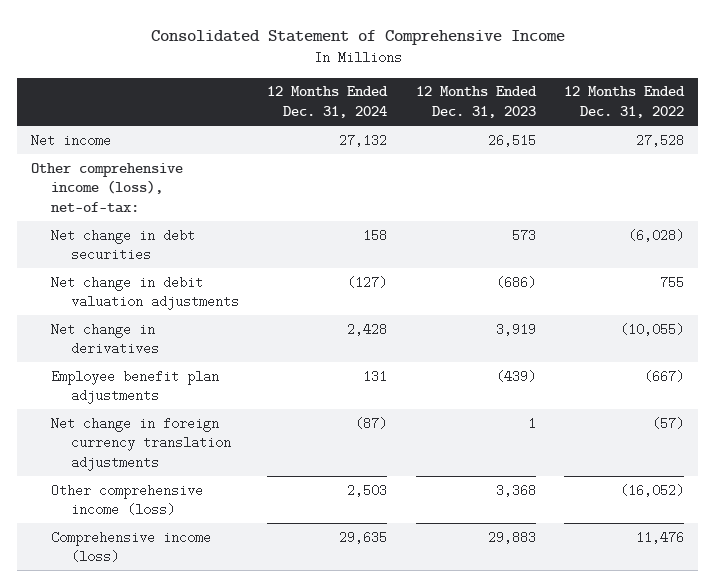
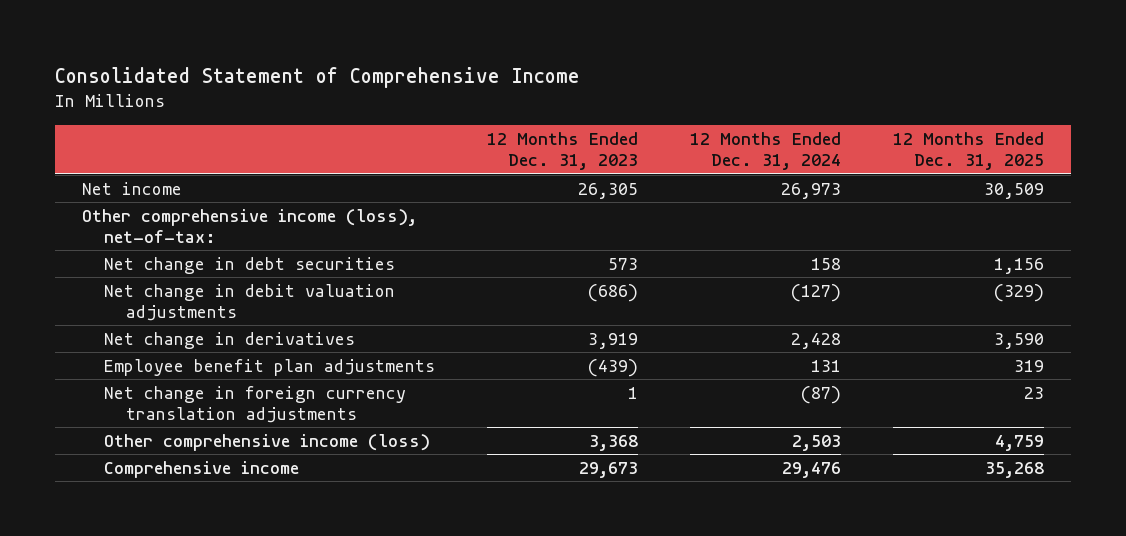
- | 12 Months Ended Dec. 31, 2024 | 12 Months Ended Dec. 31, 2023 | 12 Months Ended Dec. 31, 2022
+ | 12 Months Ended Dec. 31, 2023 | 12 Months Ended Dec. 31, 2024 | 12 Months Ended Dec. 31, 2025
- Net income | 27,132 | 26,515 | 27,528
+ Net income | 26,305 | 26,973 | 30,509
- Comprehensive income (loss) | 29,635 | 29,883 | 11,476
+ Comprehensive income | 29,673 | 29,476 | 35,268

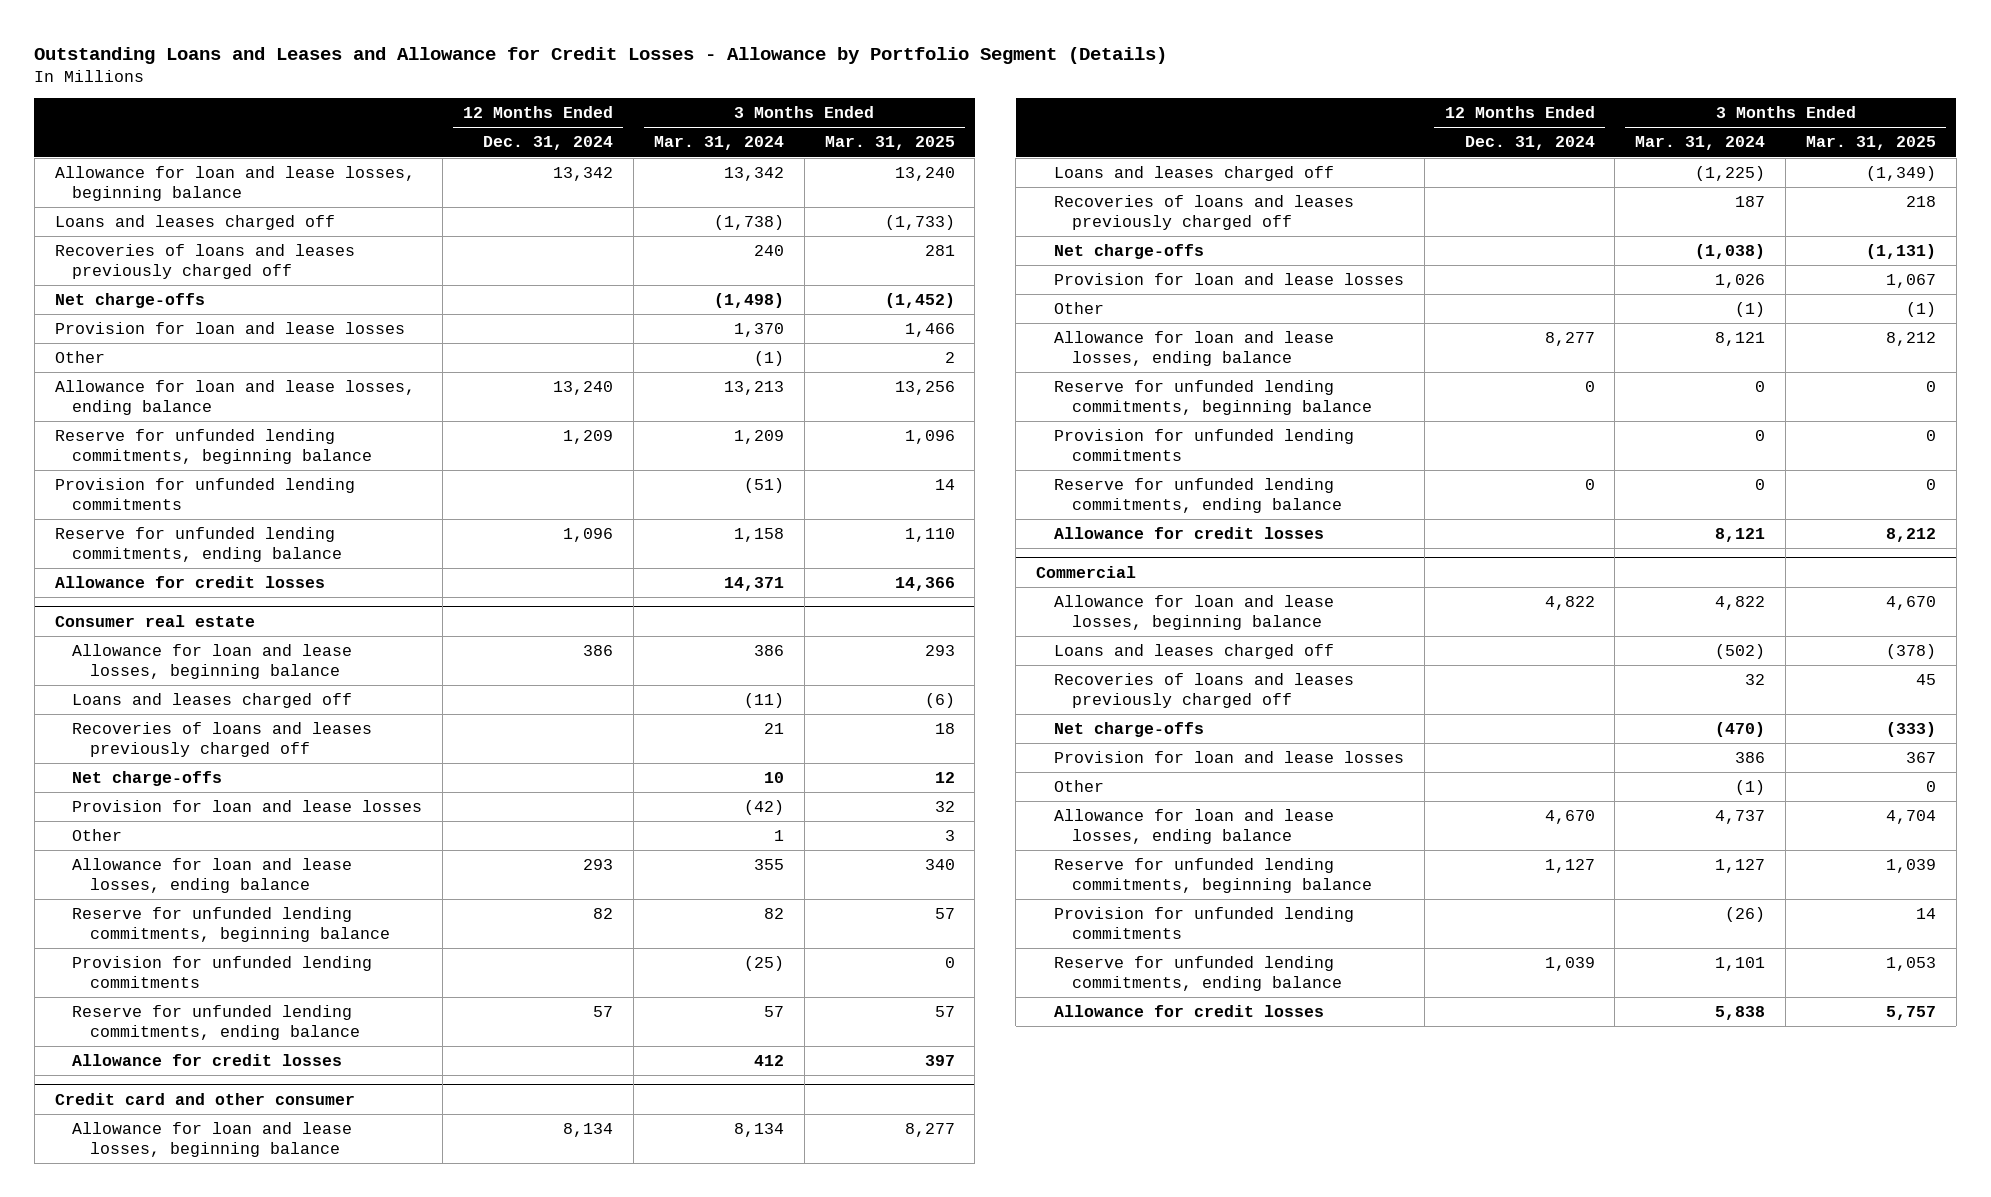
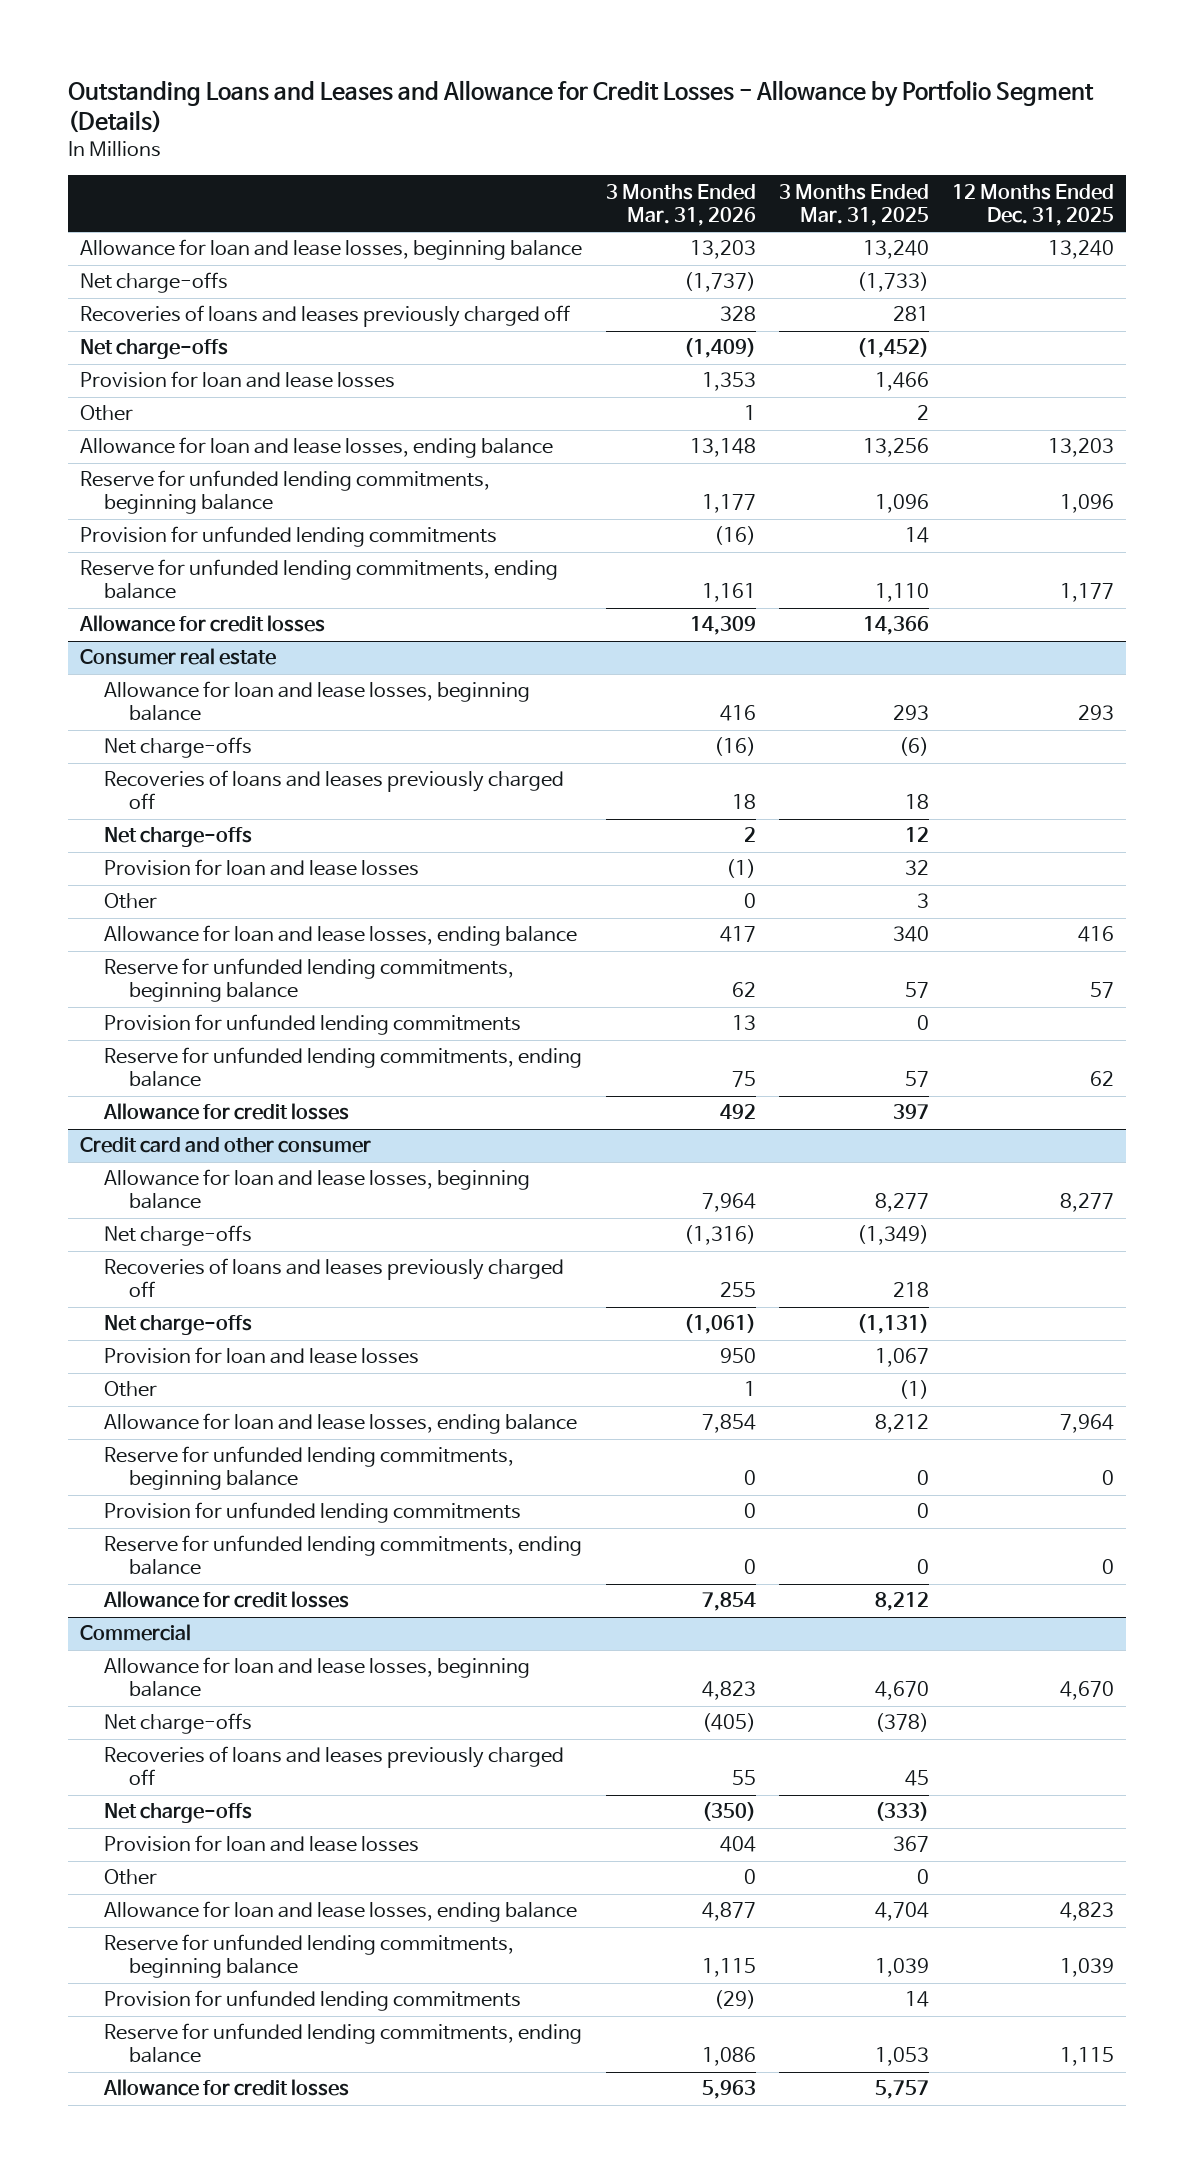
- | 12 Months Ended Dec. 31, 2024 | 3 Months Ended Mar. 31, 2024 | 3 Months Ended Mar. 31, 2025
+ | 3 Months Ended Mar. 31, 2026 | 3 Months Ended Mar. 31, 2025 | 12 Months Ended Dec. 31, 2025
- Loans and leases charged off | | (1,738) | (1,733)
+ Net charge-offs | (1,737) | (1,733) |
@ Consumer real estate
- Loans and leases charged off | | (11) | (6)
+ Net charge-offs | (16) | (6) |
@ Credit card and other consumer
- Loans and leases charged off | | (1,225) | (1,349)
+ Net charge-offs | (1,316) | (1,349) |
@ Commercial
- Loans and leases charged off | | (502) | (378)
+ Net charge-offs | (405) | (378) |

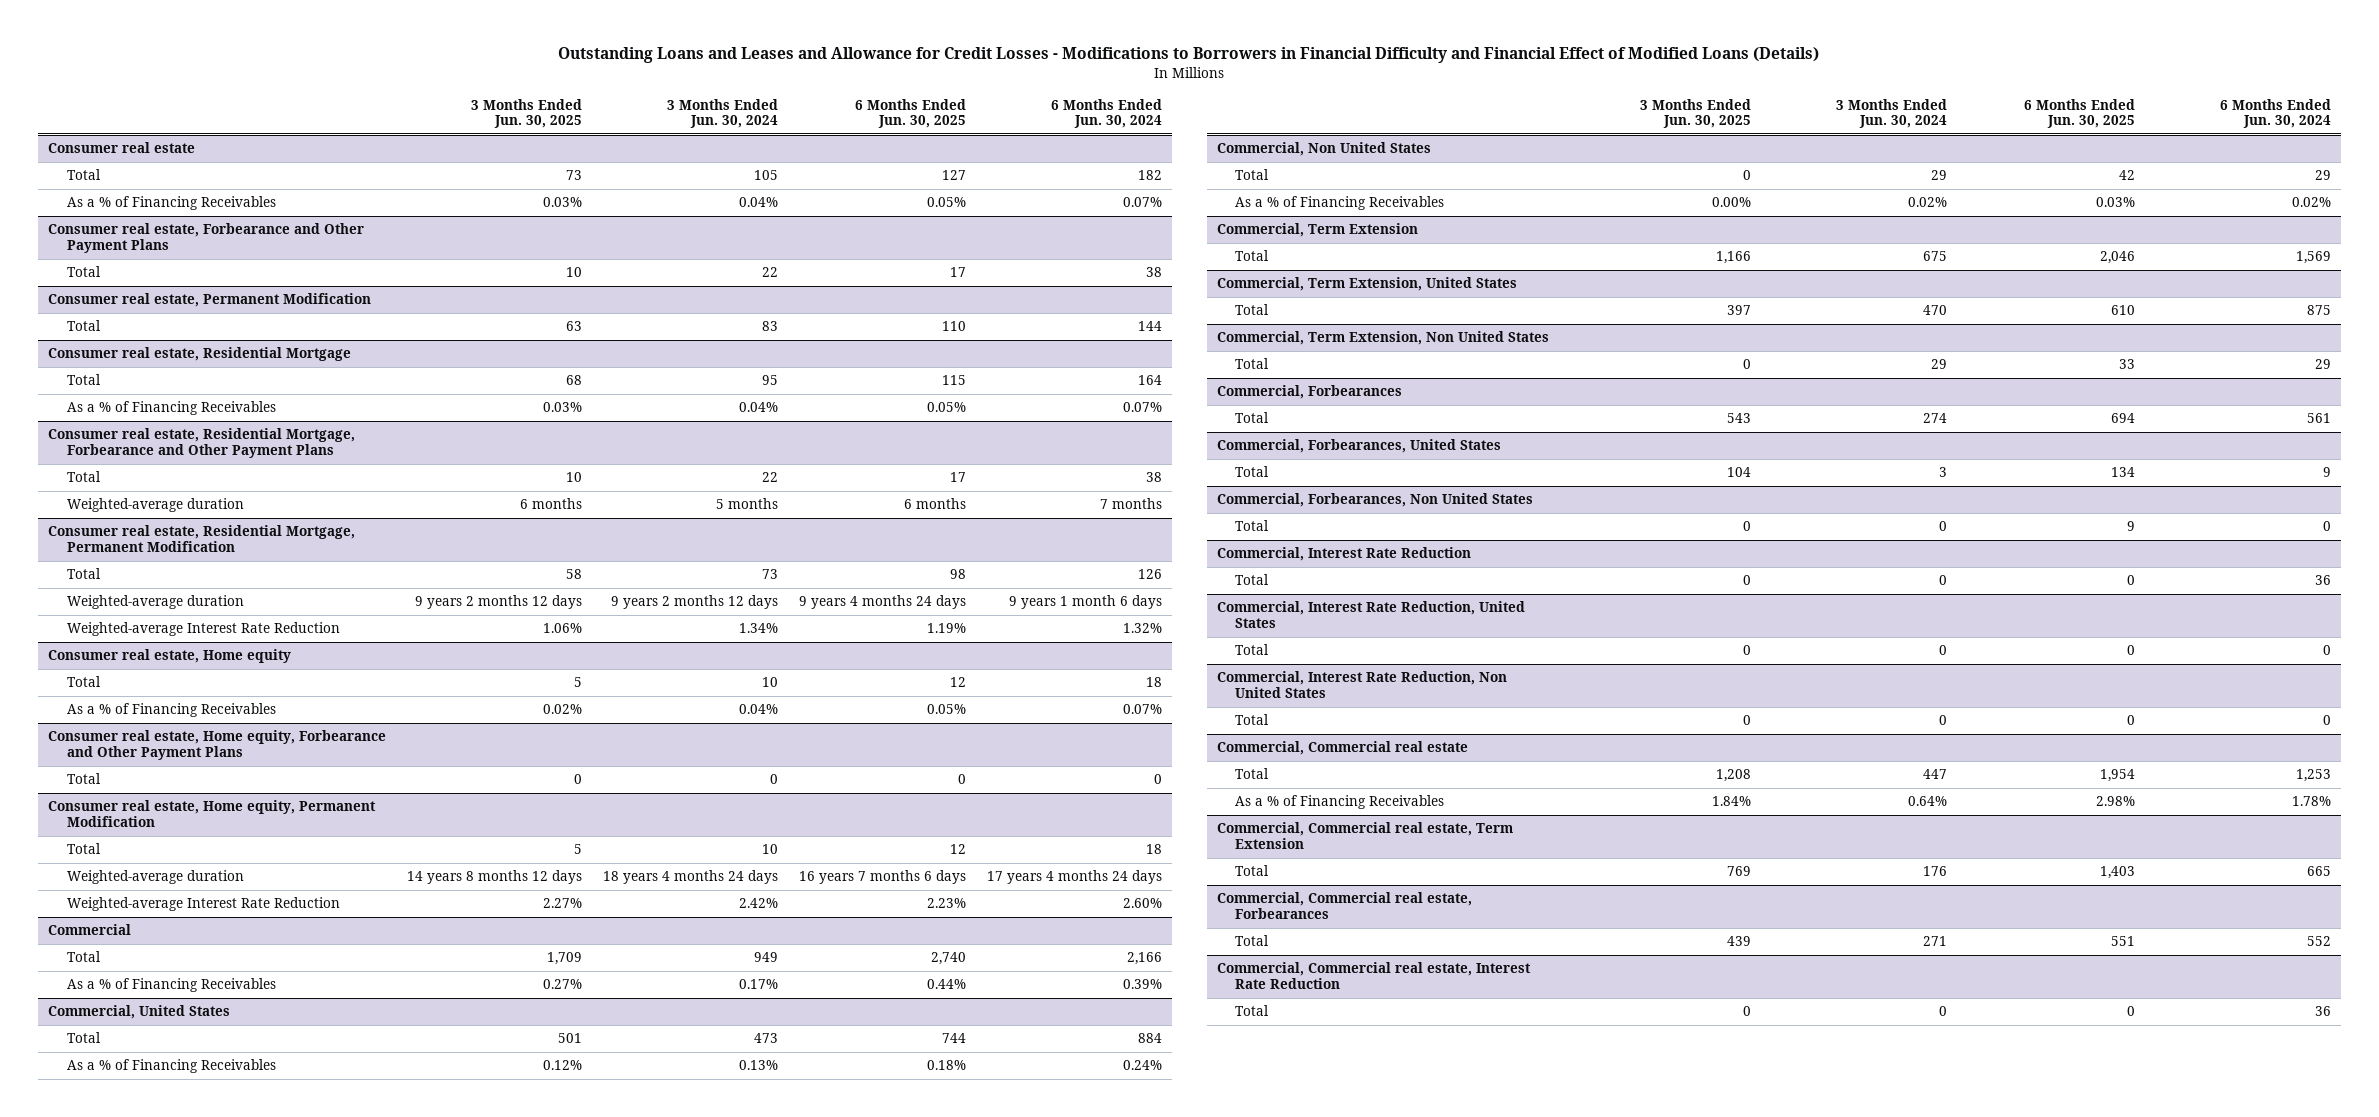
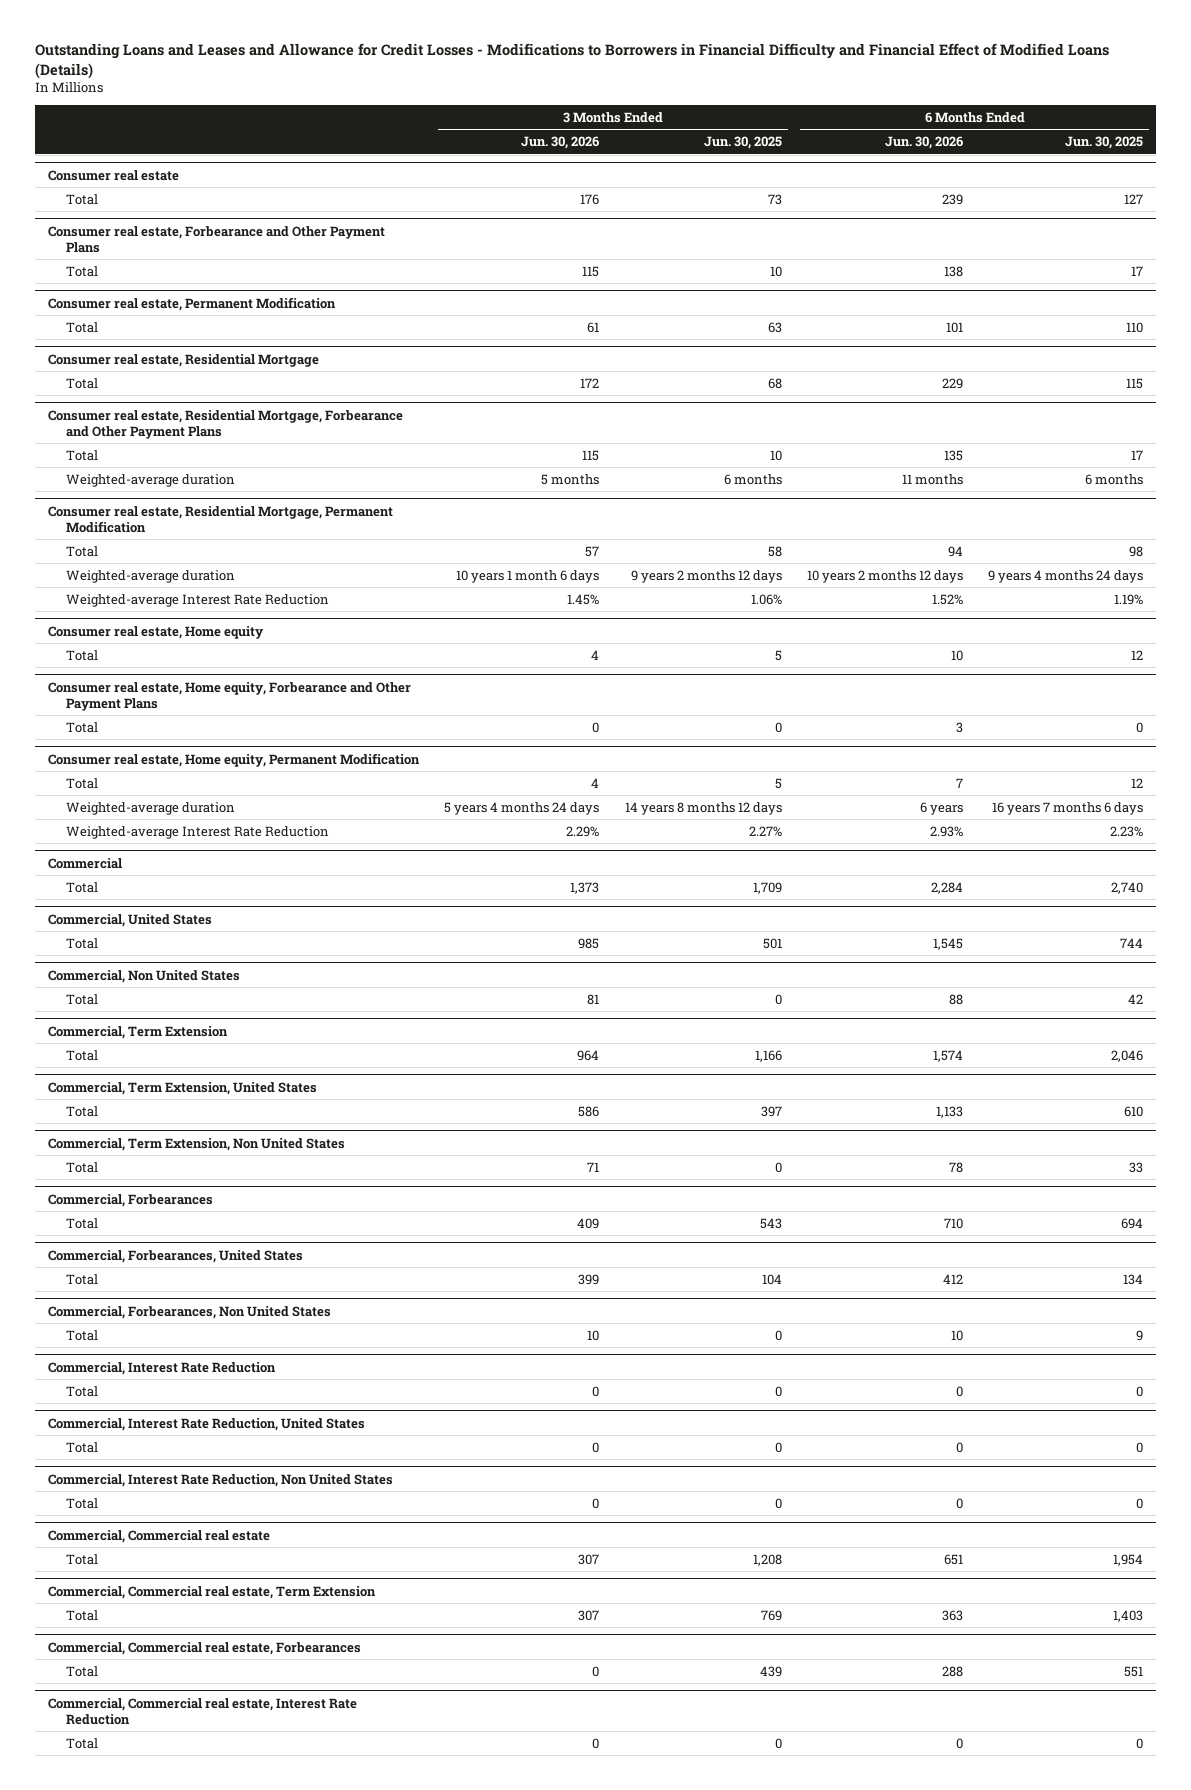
- | 3 Months Ended Jun. 30, 2025 | 3 Months Ended Jun. 30, 2024 | 6 Months Ended Jun. 30, 2025 | 6 Months Ended Jun. 30, 2024
+ | 3 Months Ended Jun. 30, 2026 | 3 Months Ended Jun. 30, 2025 | 6 Months Ended Jun. 30, 2026 | 6 Months Ended Jun. 30, 2025
@ Consumer real estate
- As a % of Financing Receivables | 0.03% | 0.04% | 0.05% | 0.07%
@ Consumer real estate, Residential Mortgage
- As a % of Financing Receivables | 0.03% | 0.04% | 0.05% | 0.07%
@ Consumer real estate, Home equity
- As a % of Financing Receivables | 0.02% | 0.04% | 0.05% | 0.07%
@ Commercial
- As a % of Financing Receivables | 0.27% | 0.17% | 0.44% | 0.39%
@ Commercial, United States
- As a % of Financing Receivables | 0.12% | 0.13% | 0.18% | 0.24%
@ Commercial, Non United States
- As a % of Financing Receivables | 0.00% | 0.02% | 0.03% | 0.02%
@ Commercial, Commercial real estate
- As a % of Financing Receivables | 1.84% | 0.64% | 2.98% | 1.78%

